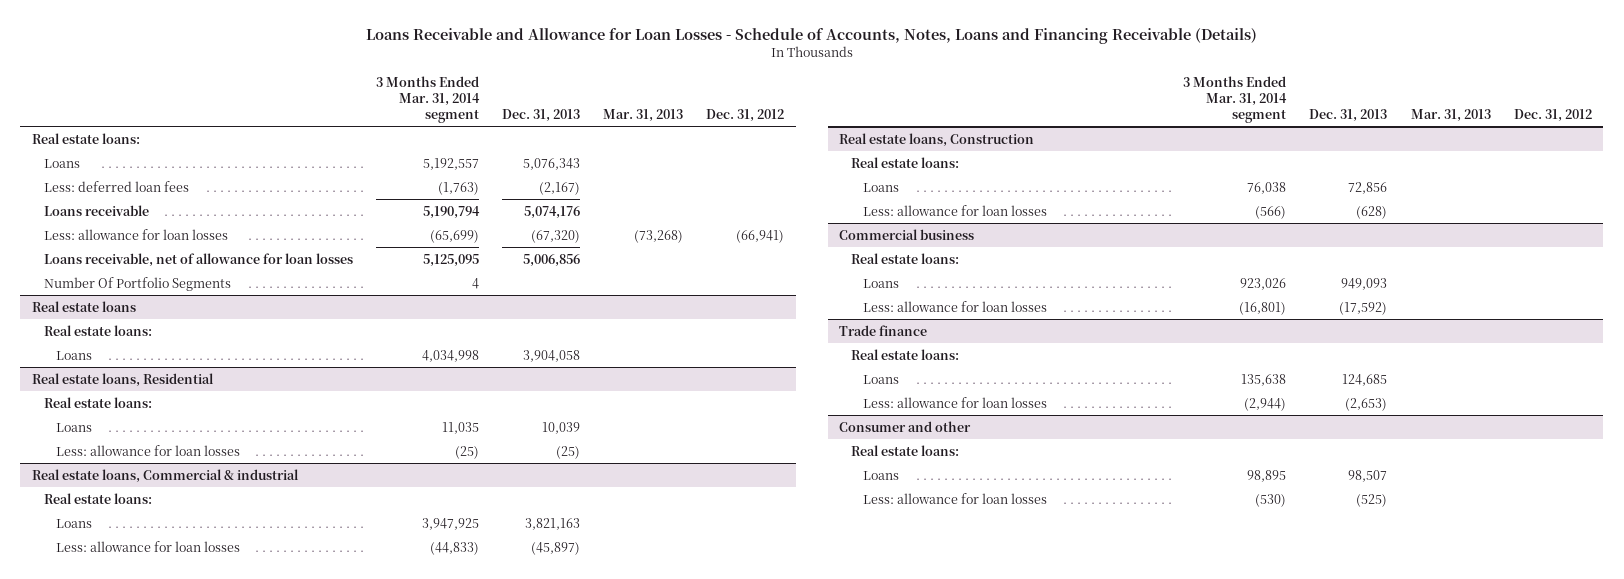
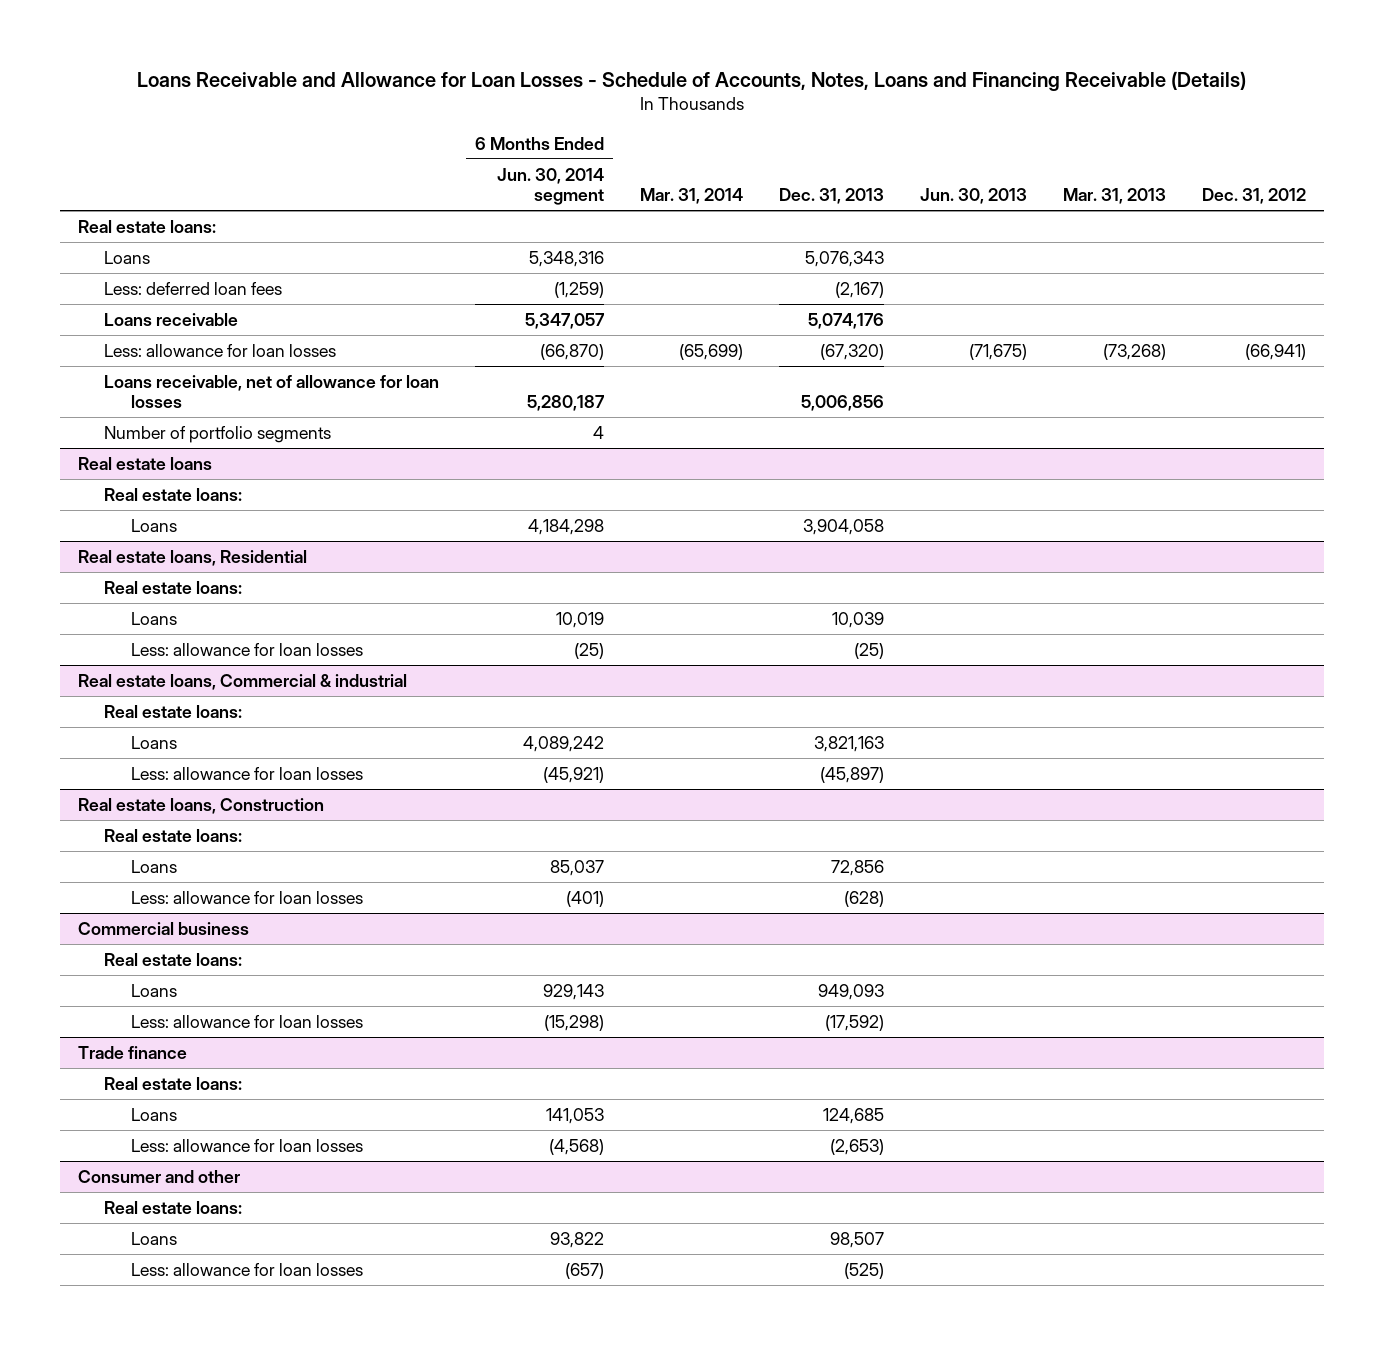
- | 3 Months Ended Mar. 31, 2014 segment | Dec. 31, 2013 | Mar. 31, 2013 | Dec. 31, 2012
+ | 6 Months Ended Jun. 30, 2014 segment | Mar. 31, 2014 | Dec. 31, 2013 | Jun. 30, 2013 | Mar. 31, 2013 | Dec. 31, 2012
- Number Of Portfolio Segments | 4 | | |
+ Number of portfolio segments | 4 | | | | |

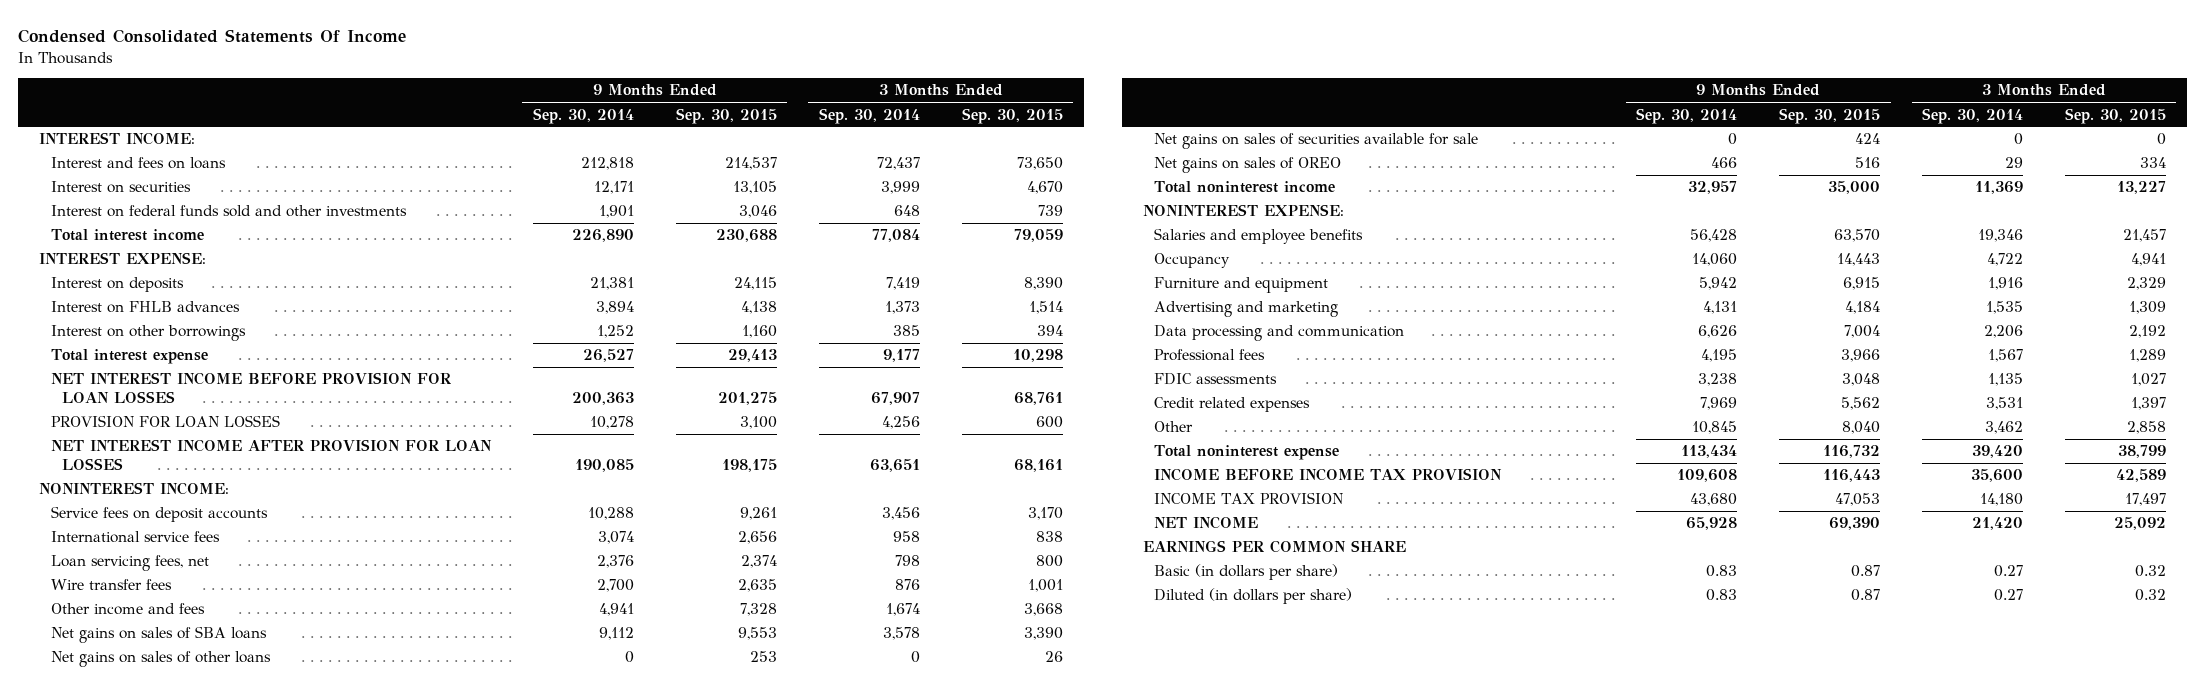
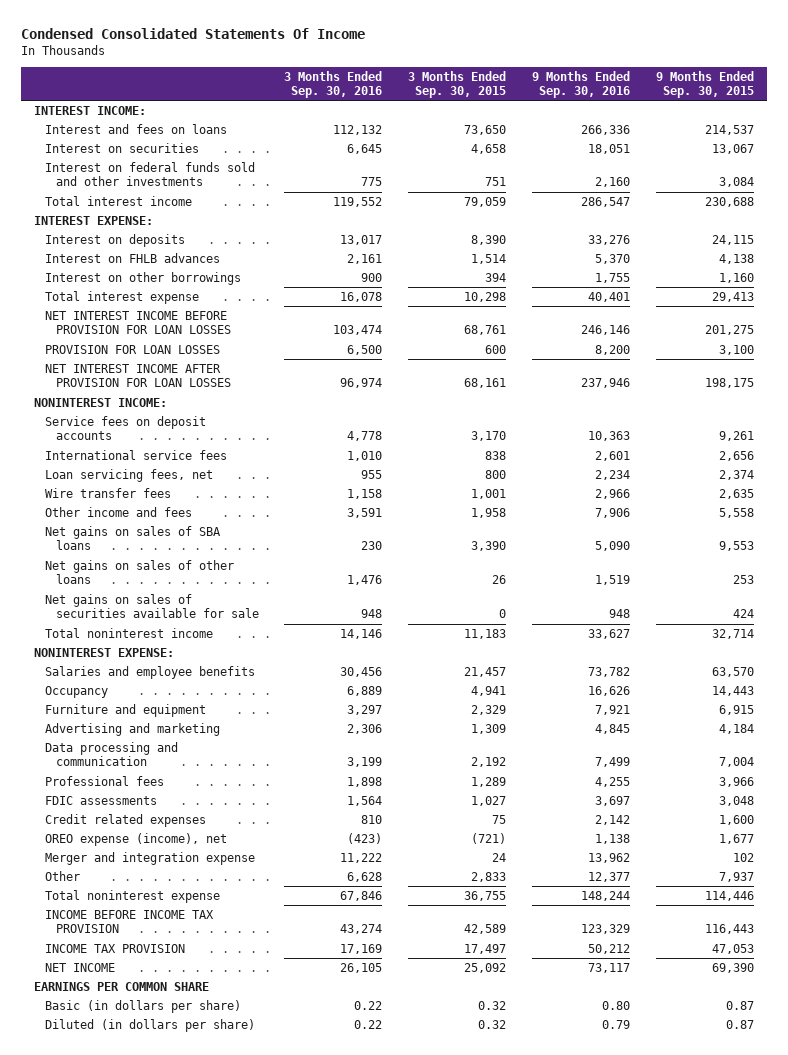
- | 9 Months Ended Sep. 30, 2014 | 9 Months Ended Sep. 30, 2015 | 3 Months Ended Sep. 30, 2014 | 3 Months Ended Sep. 30, 2015
+ | 3 Months Ended Sep. 30, 2016 | 3 Months Ended Sep. 30, 2015 | 9 Months Ended Sep. 30, 2016 | 9 Months Ended Sep. 30, 2015
- Interest on securities | 12,171 | 13,105 | 3,999 | 4,670
- Interest on federal funds sold and other investments | 1,901 | 3,046 | 648 | 739
+ Interest on securities | 6,645 | 4,658 | 18,051 | 13,067
+ Interest on federal funds sold and other investments | 775 | 751 | 2,160 | 3,084
- Other income and fees | 4,941 | 7,328 | 1,674 | 3,668
+ Other income and fees | 3,591 | 1,958 | 7,906 | 5,558
- Net gains on sales of OREO | 466 | 516 | 29 | 334
- Total noninterest income | 32,957 | 35,000 | 11,369 | 13,227
+ Total noninterest income | 14,146 | 11,183 | 33,627 | 32,714
- Credit related expenses | 7,969 | 5,562 | 3,531 | 1,397
- Other | 10,845 | 8,040 | 3,462 | 2,858
- Total noninterest expense | 113,434 | 116,732 | 39,420 | 38,799
+ Credit related expenses | 810 | 75 | 2,142 | 1,600
+ OREO expense (income), net | (423) | (721) | 1,138 | 1,677
+ Merger and integration expense | 11,222 | 24 | 13,962 | 102
+ Other | 6,628 | 2,833 | 12,377 | 7,937
+ Total noninterest expense | 67,846 | 36,755 | 148,244 | 114,446

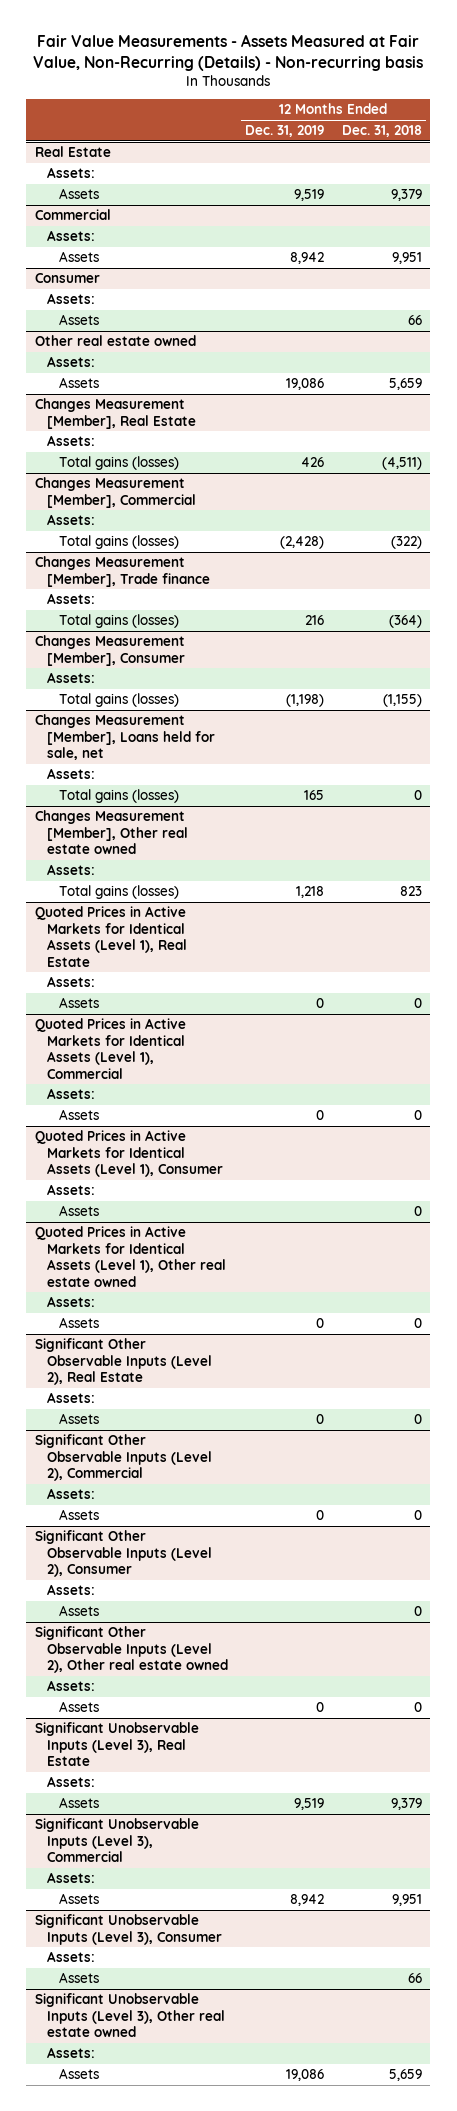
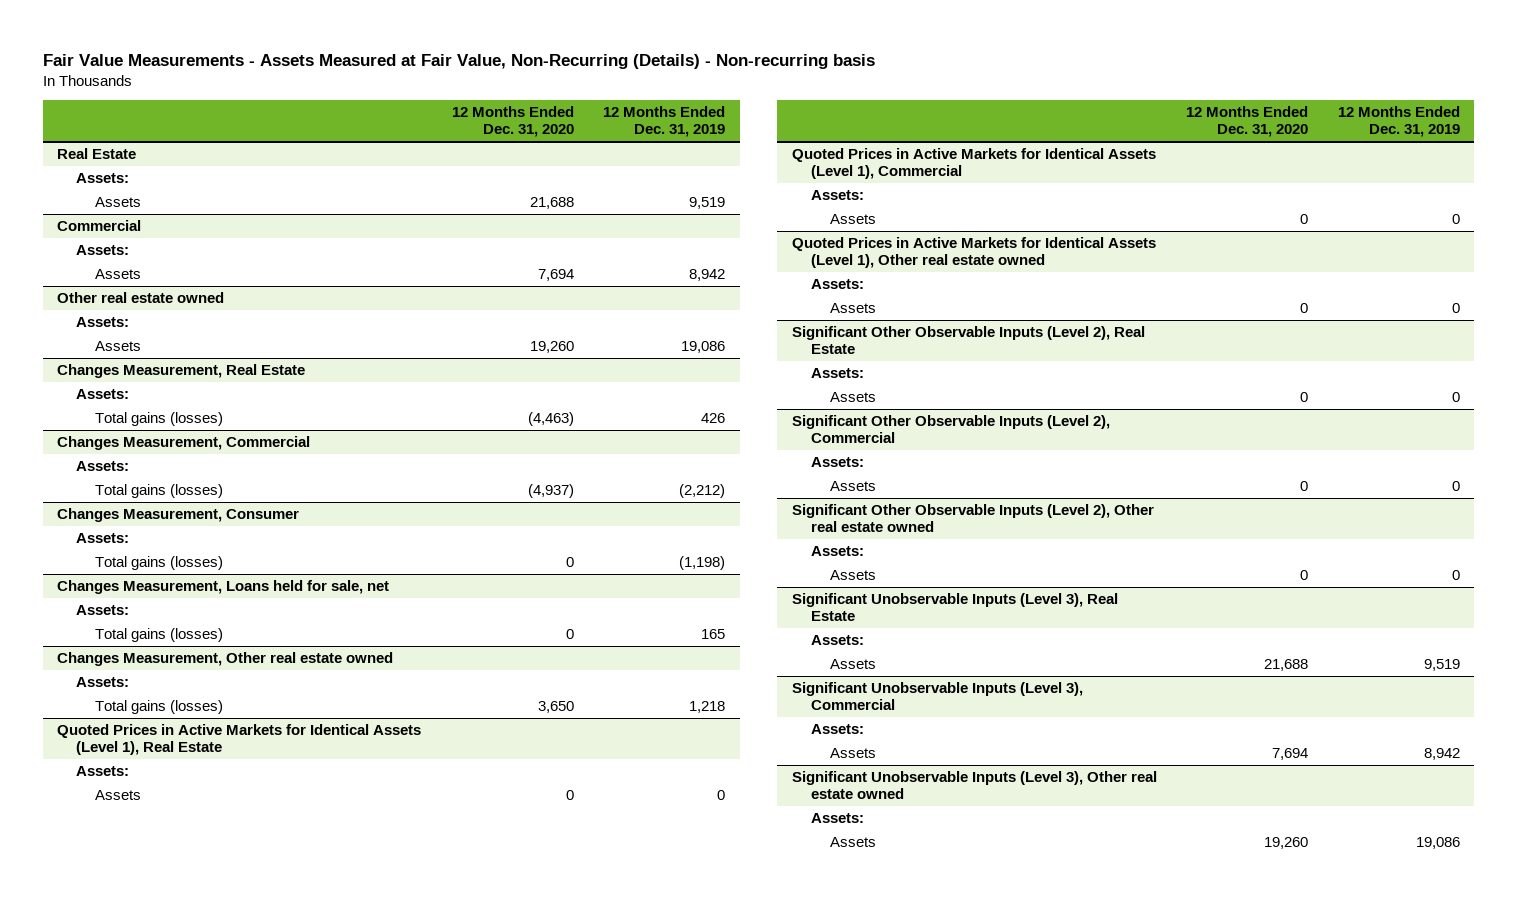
- | 12 Months Ended Dec. 31, 2019 | 12 Months Ended Dec. 31, 2018
+ | 12 Months Ended Dec. 31, 2020 | 12 Months Ended Dec. 31, 2019
- Consumer
- Assets:
- Assets | | 66
- Changes Measurement [Member], Real Estate
+ Changes Measurement, Real Estate
- Changes Measurement [Member], Commercial
- Assets:
- Total gains (losses) | (2,428) | (322)
- Changes Measurement [Member], Trade finance
+ Changes Measurement, Commercial
- Total gains (losses) | 216 | (364)
- Changes Measurement [Member], Consumer
+ Total gains (losses) | (4,937) | (2,212)
+ Changes Measurement, Consumer
- Changes Measurement [Member], Loans held for sale, net
+ Changes Measurement, Loans held for sale, net
- Changes Measurement [Member], Other real estate owned
+ Changes Measurement, Other real estate owned
- Quoted Prices in Active Markets for Identical Assets (Level 1), Consumer
- Assets:
- Assets | | 0
- Significant Other Observable Inputs (Level 2), Consumer
- Assets:
- Assets | | 0
- Significant Unobservable Inputs (Level 3), Consumer
- Assets:
- Assets | | 66

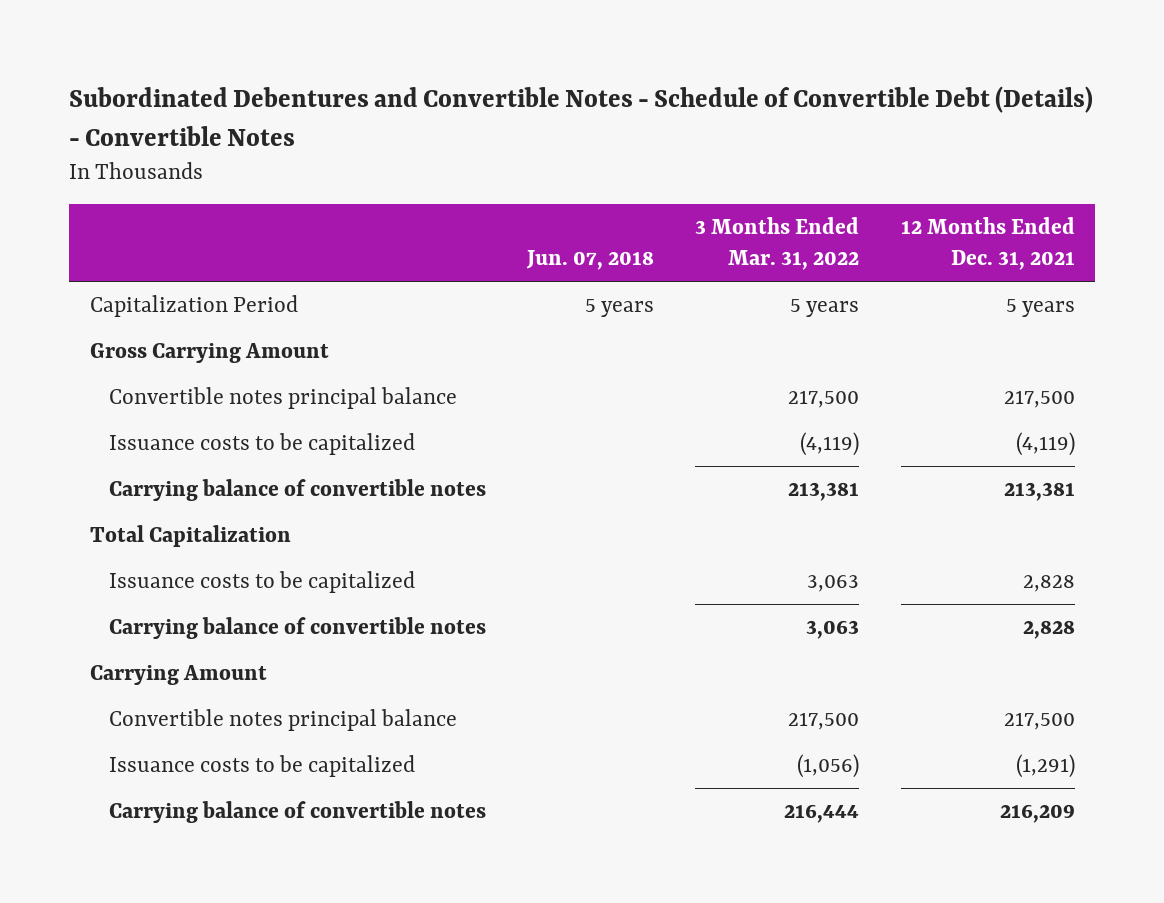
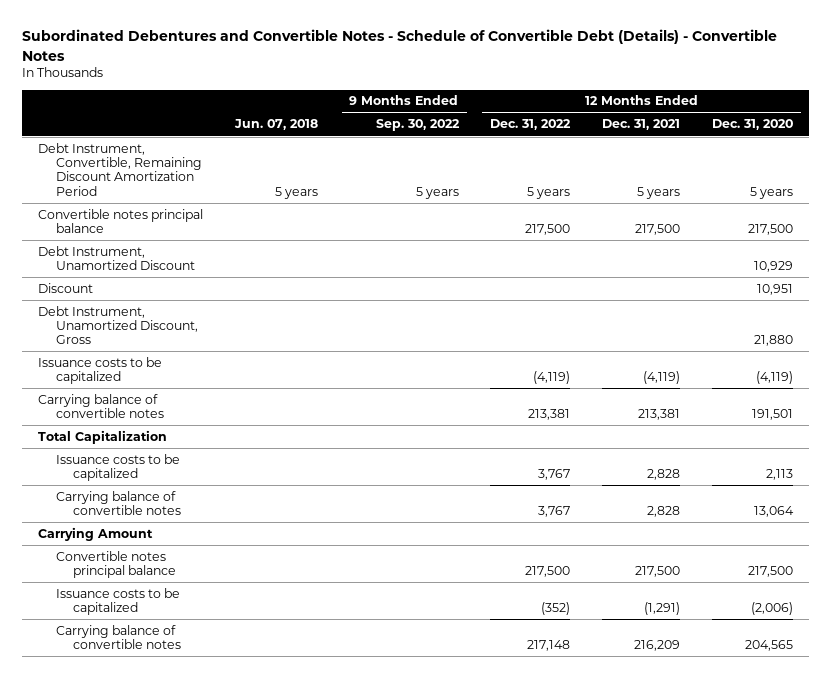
- | Jun. 07, 2018 | 3 Months Ended Mar. 31, 2022 | 12 Months Ended Dec. 31, 2021
+ | Jun. 07, 2018 | 9 Months Ended Sep. 30, 2022 | 12 Months Ended Dec. 31, 2022 | 12 Months Ended Dec. 31, 2021 | 12 Months Ended Dec. 31, 2020
- Capitalization Period | 5 years | 5 years | 5 years
- Gross Carrying Amount
+ Debt Instrument, Convertible, Remaining Discount Amortization Period | 5 years | 5 years | 5 years | 5 years | 5 years
+ Debt Instrument, Unamortized Discount | | | | | 10,929
+ Discount | | | | | 10,951
+ Debt Instrument, Unamortized Discount, Gross | | | | | 21,880

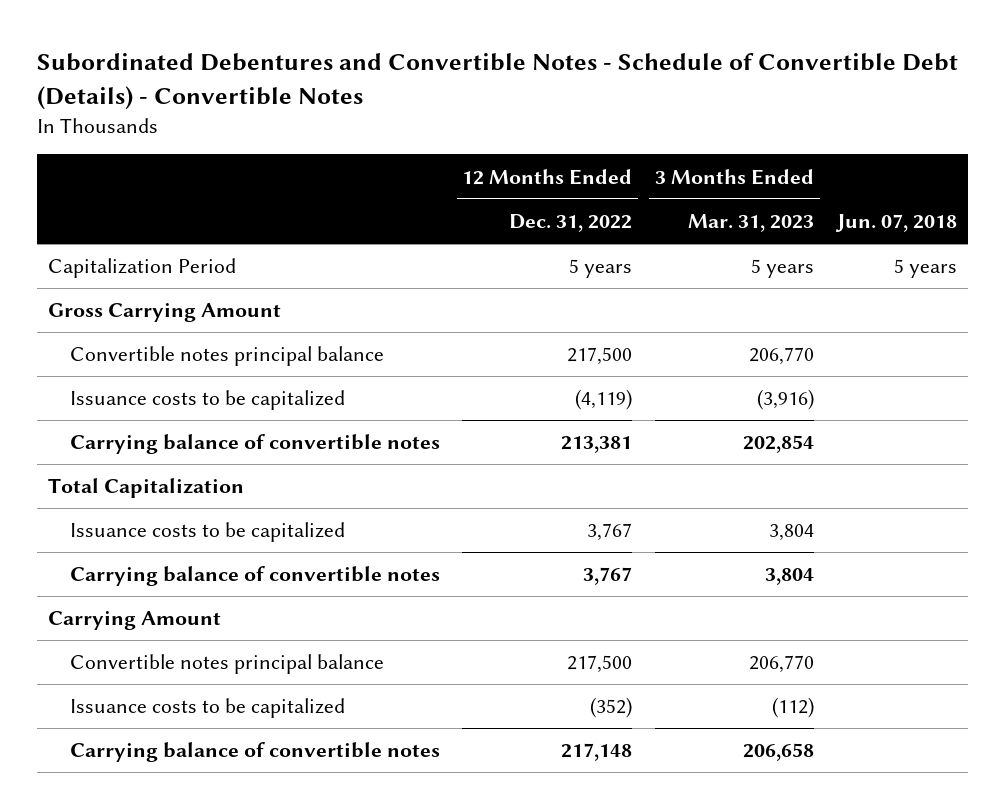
- | Jun. 07, 2018 | 9 Months Ended Sep. 30, 2022 | 12 Months Ended Dec. 31, 2022 | 12 Months Ended Dec. 31, 2021 | 12 Months Ended Dec. 31, 2020
+ | 12 Months Ended Dec. 31, 2022 | 3 Months Ended Mar. 31, 2023 | Jun. 07, 2018
- Debt Instrument, Convertible, Remaining Discount Amortization Period | 5 years | 5 years | 5 years | 5 years | 5 years
+ Capitalization Period | 5 years | 5 years | 5 years
+ Gross Carrying Amount
- Debt Instrument, Unamortized Discount | | | | | 10,929
- Discount | | | | | 10,951
- Debt Instrument, Unamortized Discount, Gross | | | | | 21,880

